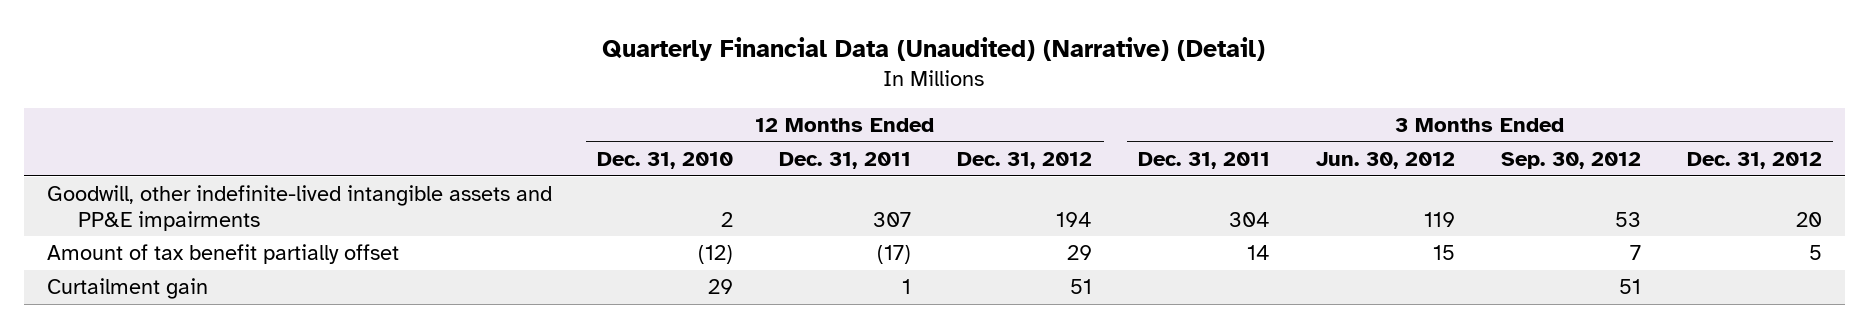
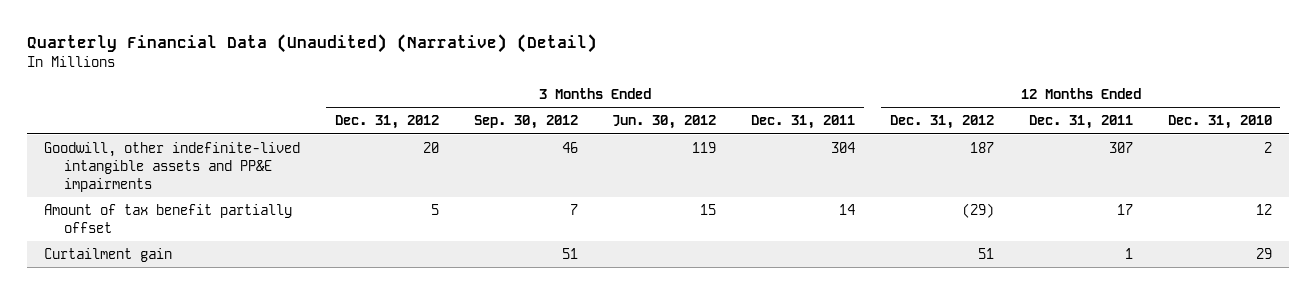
- | 12 Months Ended Dec. 31, 2010 | 12 Months Ended Dec. 31, 2011 | 12 Months Ended Dec. 31, 2012 | 3 Months Ended Dec. 31, 2011 | 3 Months Ended Jun. 30, 2012 | 3 Months Ended Sep. 30, 2012 | 3 Months Ended Dec. 31, 2012
+ | 3 Months Ended Dec. 31, 2012 | 3 Months Ended Sep. 30, 2012 | 3 Months Ended Jun. 30, 2012 | 3 Months Ended Dec. 31, 2011 | 12 Months Ended Dec. 31, 2012 | 12 Months Ended Dec. 31, 2011 | 12 Months Ended Dec. 31, 2010
- Goodwill, other indefinite-lived intangible assets and PP&E impairments | 2 | 307 | 194 | 304 | 119 | 53 | 20
- Amount of tax benefit partially offset | (12) | (17) | 29 | 14 | 15 | 7 | 5
+ Goodwill, other indefinite-lived intangible assets and PP&E impairments | 20 | 46 | 119 | 304 | 187 | 307 | 2
+ Amount of tax benefit partially offset | 5 | 7 | 15 | 14 | (29) | 17 | 12

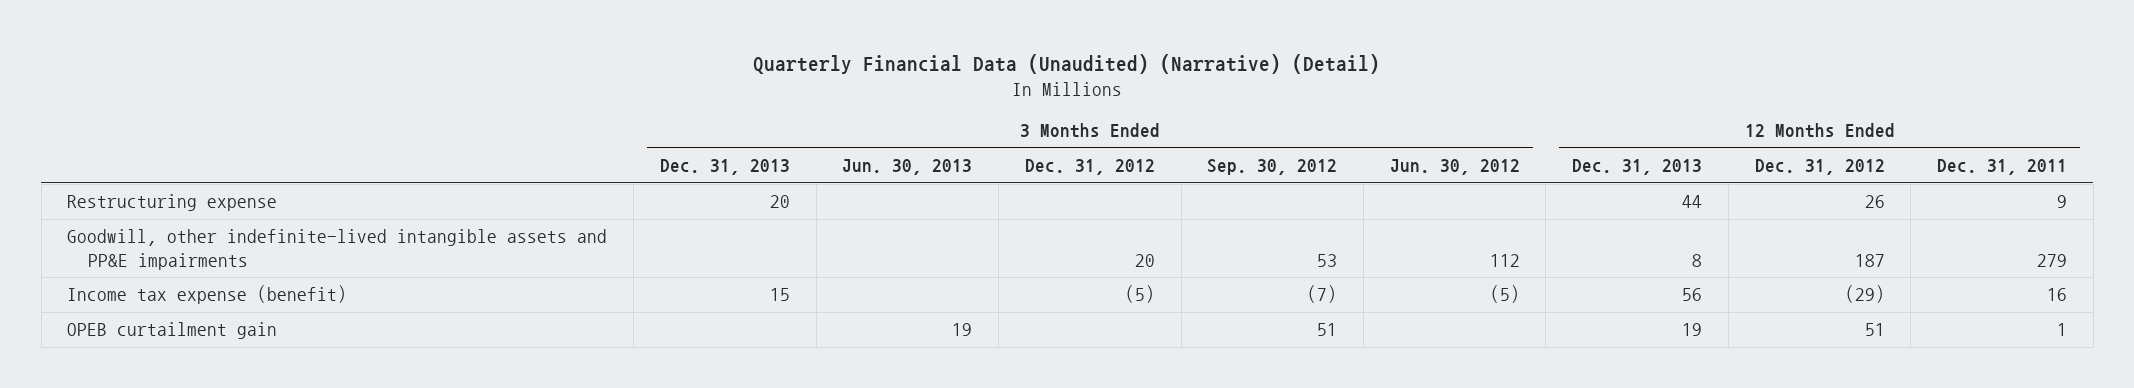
- | 3 Months Ended Dec. 31, 2012 | 3 Months Ended Sep. 30, 2012 | 3 Months Ended Jun. 30, 2012 | 3 Months Ended Dec. 31, 2011 | 12 Months Ended Dec. 31, 2012 | 12 Months Ended Dec. 31, 2011 | 12 Months Ended Dec. 31, 2010
+ | 3 Months Ended Dec. 31, 2013 | 3 Months Ended Jun. 30, 2013 | 3 Months Ended Dec. 31, 2012 | 3 Months Ended Sep. 30, 2012 | 3 Months Ended Jun. 30, 2012 | 12 Months Ended Dec. 31, 2013 | 12 Months Ended Dec. 31, 2012 | 12 Months Ended Dec. 31, 2011
- Goodwill, other indefinite-lived intangible assets and PP&E impairments | 20 | 46 | 119 | 304 | 187 | 307 | 2
- Amount of tax benefit partially offset | 5 | 7 | 15 | 14 | (29) | 17 | 12
- Curtailment gain | | 51 | | | 51 | 1 | 29
+ Restructuring expense | 20 | | | | | 44 | 26 | 9
+ Goodwill, other indefinite-lived intangible assets and PP&E impairments | | | 20 | 53 | 112 | 8 | 187 | 279
+ Income tax expense (benefit) | 15 | | (5) | (7) | (5) | 56 | (29) | 16
+ OPEB curtailment gain | | 19 | | 51 | | 19 | 51 | 1

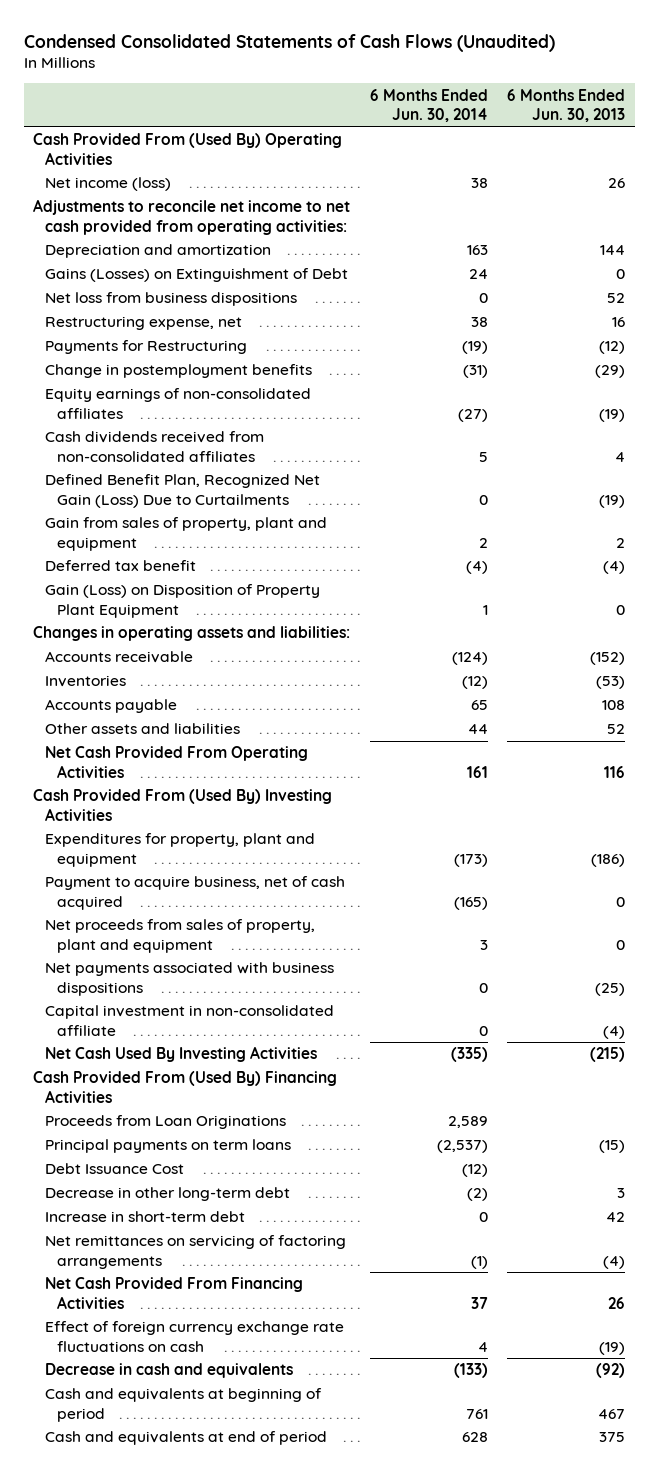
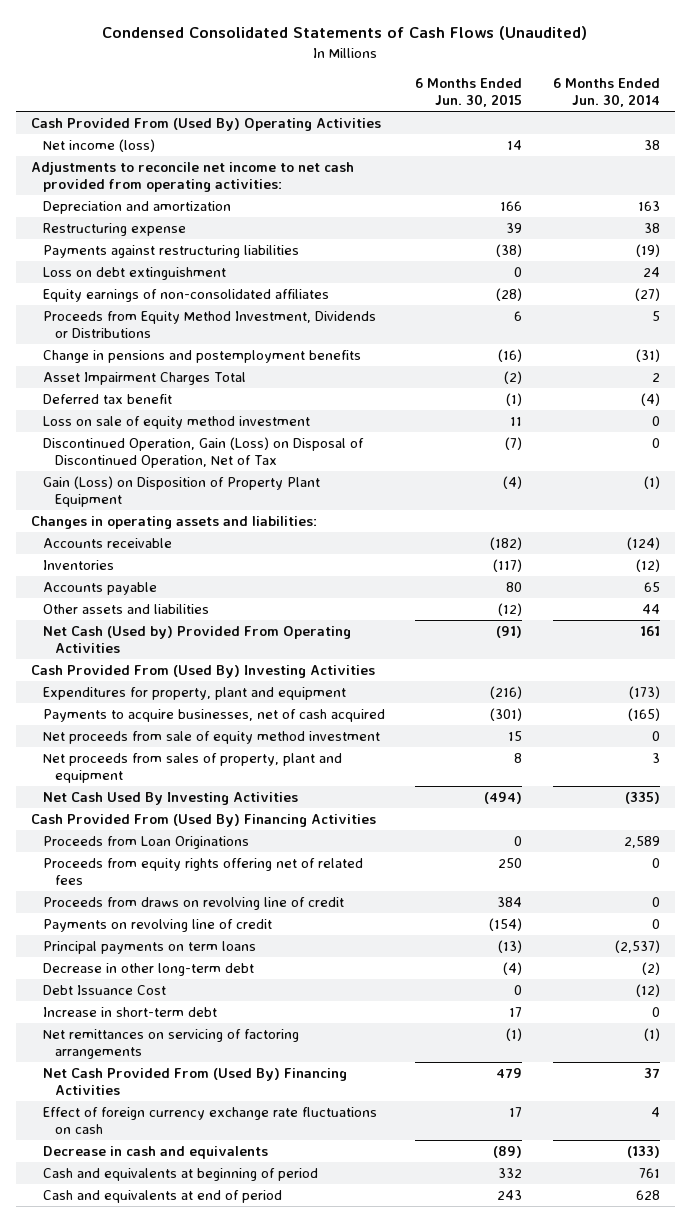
- | 6 Months Ended Jun. 30, 2014 | 6 Months Ended Jun. 30, 2013
+ | 6 Months Ended Jun. 30, 2015 | 6 Months Ended Jun. 30, 2014
- Gains (Losses) on Extinguishment of Debt | 24 | 0
- Net loss from business dispositions | 0 | 52
- Restructuring expense, net | 38 | 16
- Payments for Restructuring | (19) | (12)
- Change in postemployment benefits | (31) | (29)
+ Restructuring expense | 39 | 38
+ Payments against restructuring liabilities | (38) | (19)
+ Loss on debt extinguishment | 0 | 24
- Cash dividends received from non-consolidated affiliates | 5 | 4
- Defined Benefit Plan, Recognized Net Gain (Loss) Due to Curtailments | 0 | (19)
- Gain from sales of property, plant and equipment | 2 | 2
+ Proceeds from Equity Method Investment, Dividends or Distributions | 6 | 5
+ Change in pensions and postemployment benefits | (16) | (31)
+ Asset Impairment Charges Total | (2) | 2
- Gain (Loss) on Disposition of Property Plant Equipment | 1 | 0
+ Loss on sale of equity method investment | 11 | 0
+ Discontinued Operation, Gain (Loss) on Disposal of Discontinued Operation, Net of Tax | (7) | 0
+ Gain (Loss) on Disposition of Property Plant Equipment | (4) | (1)
- Net Cash Provided From Operating Activities | 161 | 116
+ Net Cash (Used by) Provided From Operating Activities | (91) | 161
- Payment to acquire business, net of cash acquired | (165) | 0
+ Payments to acquire businesses, net of cash acquired | (301) | (165)
+ Net proceeds from sale of equity method investment | 15 | 0
- Net payments associated with business dispositions | 0 | (25)
- Capital investment in non-consolidated affiliate | 0 | (4)
+ Proceeds from equity rights offering net of related fees | 250 | 0
+ Proceeds from draws on revolving line of credit | 384 | 0
+ Payments on revolving line of credit | (154) | 0
moved down: Debt Issuance Cost | 0 | (12)
- Net Cash Provided From Financing Activities | 37 | 26
+ Net Cash Provided From (Used By) Financing Activities | 479 | 37

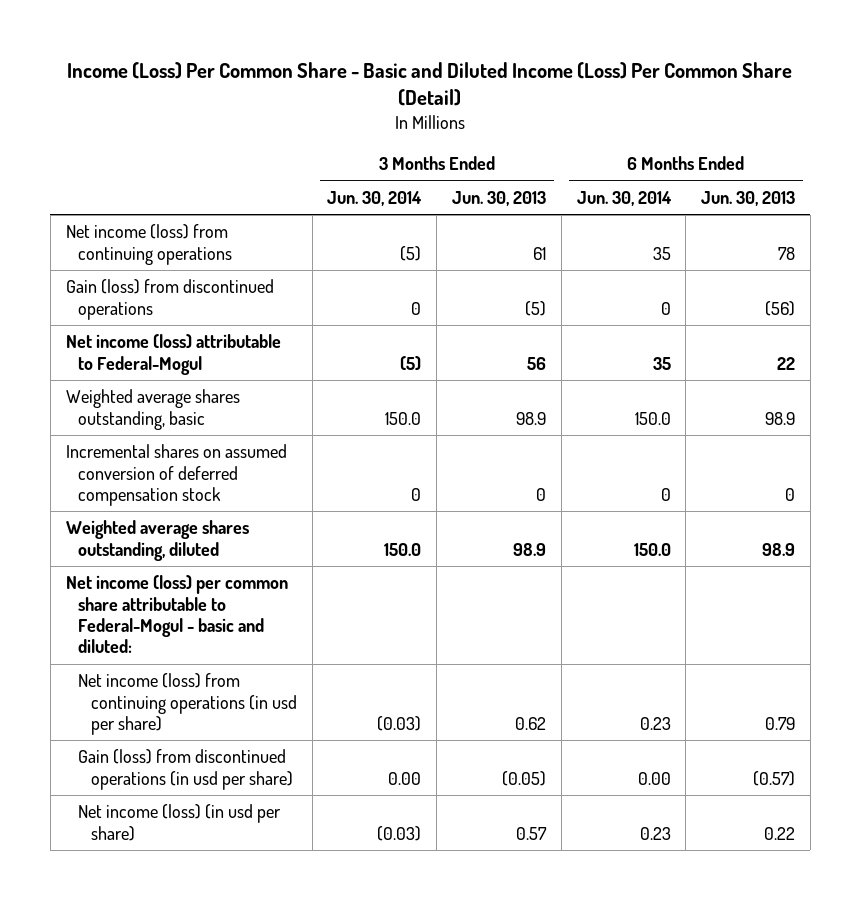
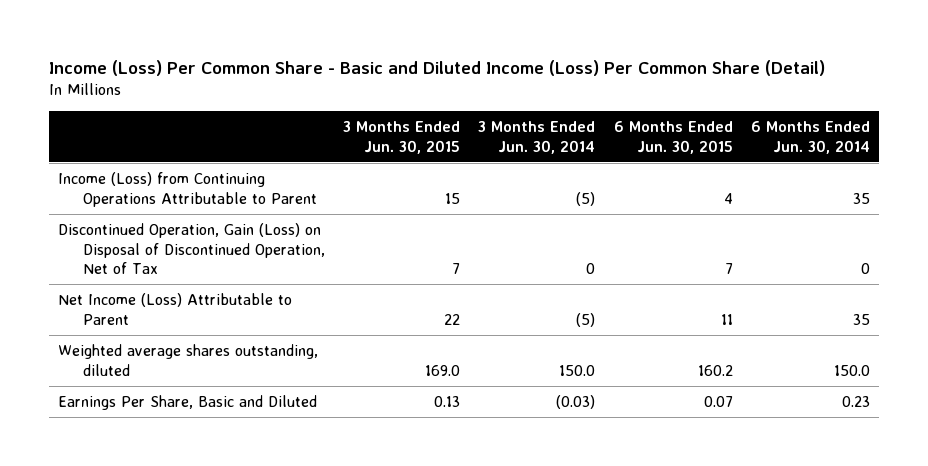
- | 3 Months Ended Jun. 30, 2014 | 3 Months Ended Jun. 30, 2013 | 6 Months Ended Jun. 30, 2014 | 6 Months Ended Jun. 30, 2013
+ | 3 Months Ended Jun. 30, 2015 | 3 Months Ended Jun. 30, 2014 | 6 Months Ended Jun. 30, 2015 | 6 Months Ended Jun. 30, 2014
- Net income (loss) from continuing operations | (5) | 61 | 35 | 78
- Gain (loss) from discontinued operations | 0 | (5) | 0 | (56)
- Net income (loss) attributable to Federal-Mogul | (5) | 56 | 35 | 22
- Weighted average shares outstanding, basic | 150.0 | 98.9 | 150.0 | 98.9
- Incremental shares on assumed conversion of deferred compensation stock | 0 | 0 | 0 | 0
+ Income (Loss) from Continuing Operations Attributable to Parent | 15 | (5) | 4 | 35
+ Discontinued Operation, Gain (Loss) on Disposal of Discontinued Operation, Net of Tax | 7 | 0 | 7 | 0
+ Net Income (Loss) Attributable to Parent | 22 | (5) | 11 | 35
- Net income (loss) per common share attributable to Federal-Mogul - basic and diluted:
- Net income (loss) from continuing operations (in usd per share) | (0.03) | 0.62 | 0.23 | 0.79
- Gain (loss) from discontinued operations (in usd per share) | 0.00 | (0.05) | 0.00 | (0.57)
- Net income (loss) (in usd per share) | (0.03) | 0.57 | 0.23 | 0.22
+ Earnings Per Share, Basic and Diluted | 0.13 | (0.03) | 0.07 | 0.23

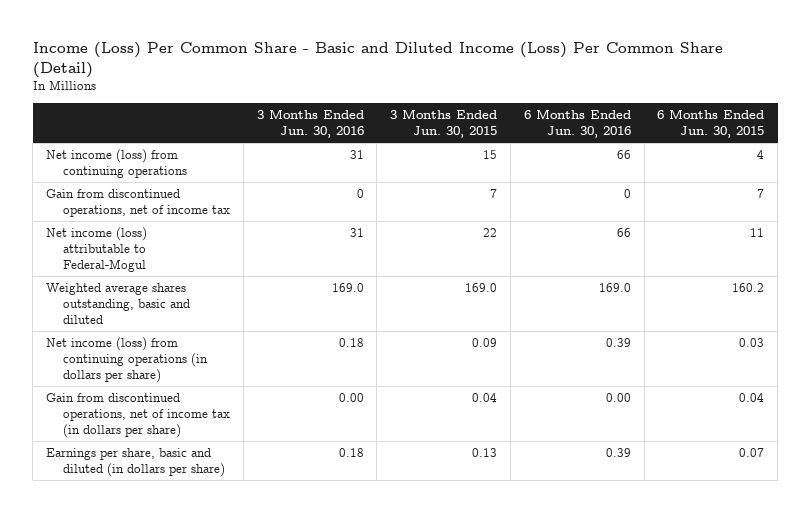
- | 3 Months Ended Jun. 30, 2015 | 3 Months Ended Jun. 30, 2014 | 6 Months Ended Jun. 30, 2015 | 6 Months Ended Jun. 30, 2014
+ | 3 Months Ended Jun. 30, 2016 | 3 Months Ended Jun. 30, 2015 | 6 Months Ended Jun. 30, 2016 | 6 Months Ended Jun. 30, 2015
- Income (Loss) from Continuing Operations Attributable to Parent | 15 | (5) | 4 | 35
- Discontinued Operation, Gain (Loss) on Disposal of Discontinued Operation, Net of Tax | 7 | 0 | 7 | 0
- Net Income (Loss) Attributable to Parent | 22 | (5) | 11 | 35
- Weighted average shares outstanding, diluted | 169.0 | 150.0 | 160.2 | 150.0
- Earnings Per Share, Basic and Diluted | 0.13 | (0.03) | 0.07 | 0.23
+ Net income (loss) from continuing operations | 31 | 15 | 66 | 4
+ Gain from discontinued operations, net of income tax | 0 | 7 | 0 | 7
+ Net income (loss) attributable to Federal-Mogul | 31 | 22 | 66 | 11
+ Weighted average shares outstanding, basic and diluted | 169.0 | 169.0 | 169.0 | 160.2
+ Net income (loss) from continuing operations (in dollars per share) | 0.18 | 0.09 | 0.39 | 0.03
+ Gain from discontinued operations, net of income tax (in dollars per share) | 0.00 | 0.04 | 0.00 | 0.04
+ Earnings per share, basic and diluted (in dollars per share) | 0.18 | 0.13 | 0.39 | 0.07

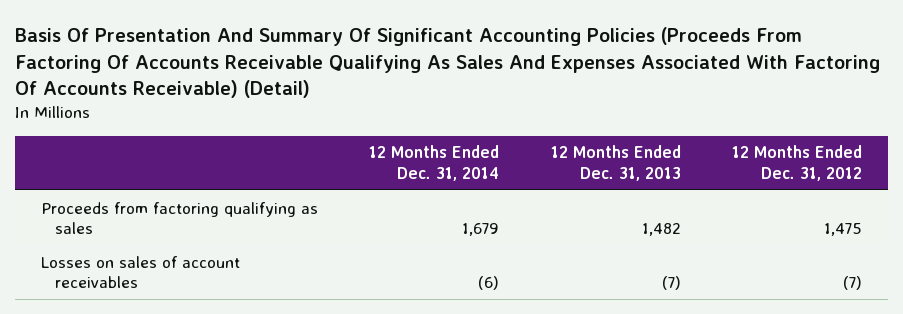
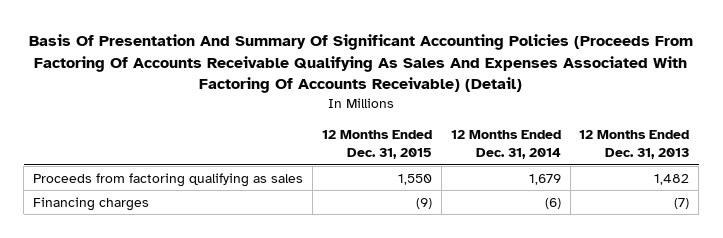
- | 12 Months Ended Dec. 31, 2014 | 12 Months Ended Dec. 31, 2013 | 12 Months Ended Dec. 31, 2012
+ | 12 Months Ended Dec. 31, 2015 | 12 Months Ended Dec. 31, 2014 | 12 Months Ended Dec. 31, 2013
- Losses on sales of account receivables | (6) | (7) | (7)
+ Financing charges | (9) | (6) | (7)

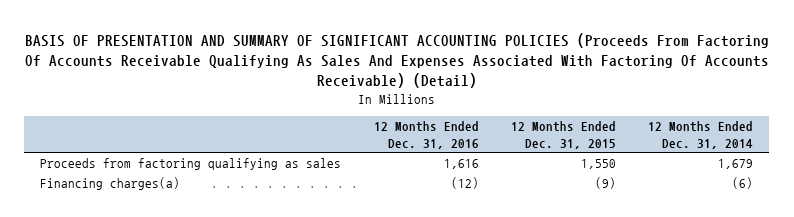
- Basis Of Presentation And Summary Of Significant Accounting Policies (Proceeds From Factoring Of Accounts Receivable Qualifying As Sales And Expenses Associated With Factoring Of Accounts Receivable) (Detail)
+ BASIS OF PRESENTATION AND SUMMARY OF SIGNIFICANT ACCOUNTING POLICIES (Proceeds From Factoring Of Accounts Receivable Qualifying As Sales And Expenses Associated With Factoring Of Accounts Receivable) (Detail)
- | 12 Months Ended Dec. 31, 2015 | 12 Months Ended Dec. 31, 2014 | 12 Months Ended Dec. 31, 2013
+ | 12 Months Ended Dec. 31, 2016 | 12 Months Ended Dec. 31, 2015 | 12 Months Ended Dec. 31, 2014
- Financing charges | (9) | (6) | (7)
+ Financing charges(a) | (12) | (9) | (6)

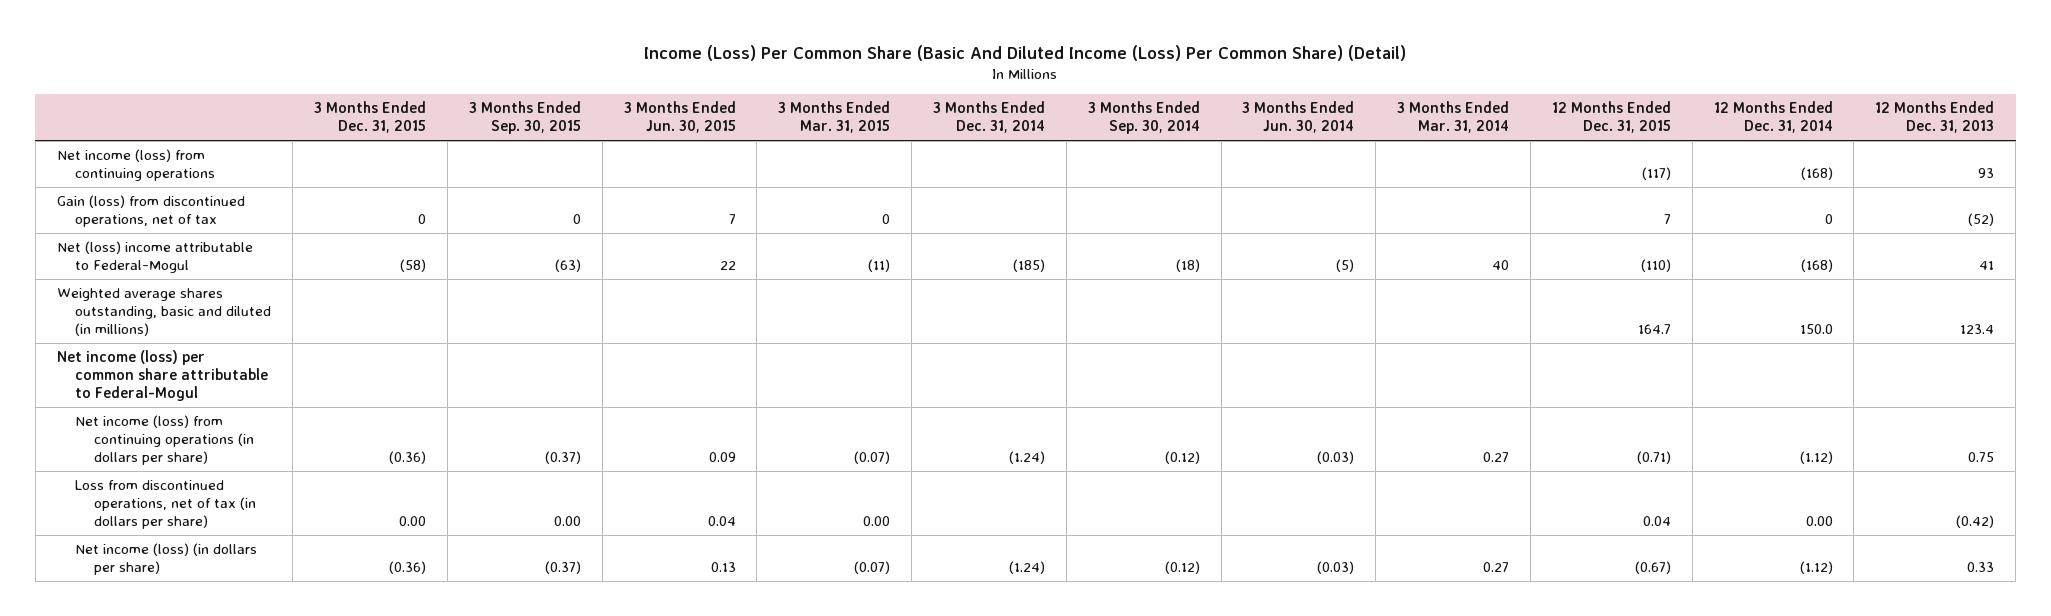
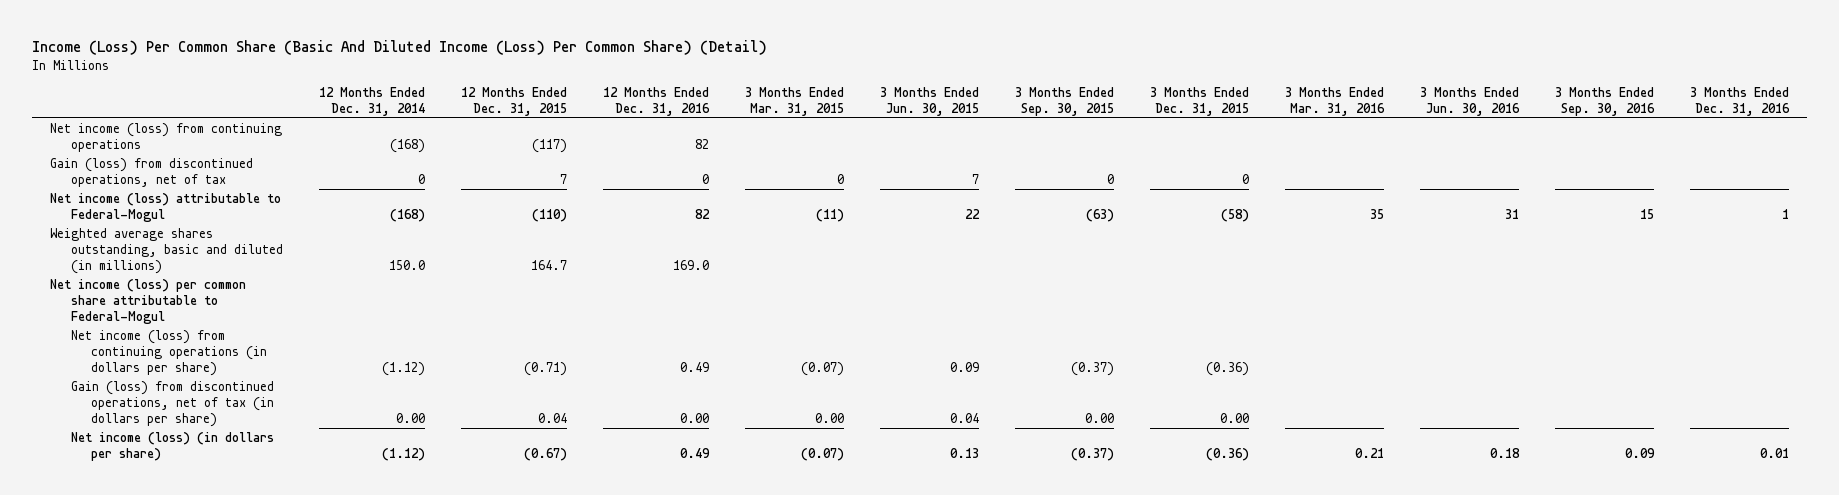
- | 3 Months Ended Dec. 31, 2015 | 3 Months Ended Sep. 30, 2015 | 3 Months Ended Jun. 30, 2015 | 3 Months Ended Mar. 31, 2015 | 3 Months Ended Dec. 31, 2014 | 3 Months Ended Sep. 30, 2014 | 3 Months Ended Jun. 30, 2014 | 3 Months Ended Mar. 31, 2014 | 12 Months Ended Dec. 31, 2015 | 12 Months Ended Dec. 31, 2014 | 12 Months Ended Dec. 31, 2013
+ | 12 Months Ended Dec. 31, 2014 | 12 Months Ended Dec. 31, 2015 | 12 Months Ended Dec. 31, 2016 | 3 Months Ended Mar. 31, 2015 | 3 Months Ended Jun. 30, 2015 | 3 Months Ended Sep. 30, 2015 | 3 Months Ended Dec. 31, 2015 | 3 Months Ended Mar. 31, 2016 | 3 Months Ended Jun. 30, 2016 | 3 Months Ended Sep. 30, 2016 | 3 Months Ended Dec. 31, 2016
- Net (loss) income attributable to Federal-Mogul | (58) | (63) | 22 | (11) | (185) | (18) | (5) | 40 | (110) | (168) | 41
+ Net income (loss) attributable to Federal-Mogul | (168) | (110) | 82 | (11) | 22 | (63) | (58) | 35 | 31 | 15 | 1
- Loss from discontinued operations, net of tax (in dollars per share) | 0.00 | 0.00 | 0.04 | 0.00 | | | | | 0.04 | 0.00 | (0.42)
+ Gain (loss) from discontinued operations, net of tax (in dollars per share) | 0.00 | 0.04 | 0.00 | 0.00 | 0.04 | 0.00 | 0.00 | | | |

